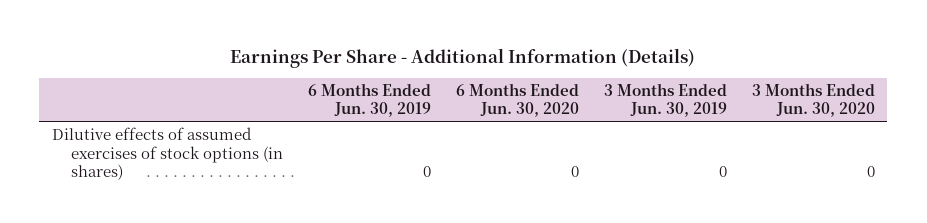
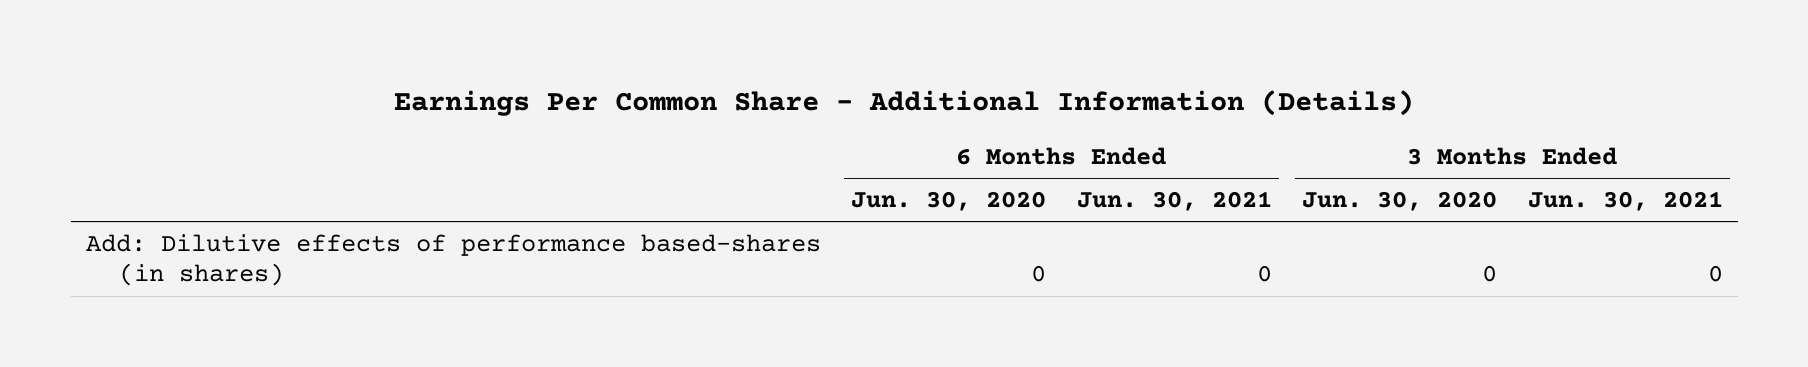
- Earnings Per Share - Additional Information (Details)
+ Earnings Per Common Share - Additional Information (Details)
- | 6 Months Ended Jun. 30, 2019 | 6 Months Ended Jun. 30, 2020 | 3 Months Ended Jun. 30, 2019 | 3 Months Ended Jun. 30, 2020
+ | 6 Months Ended Jun. 30, 2020 | 6 Months Ended Jun. 30, 2021 | 3 Months Ended Jun. 30, 2020 | 3 Months Ended Jun. 30, 2021
- Dilutive effects of assumed exercises of stock options (in shares) | 0 | 0 | 0 | 0
+ Add: Dilutive effects of performance based-shares (in shares) | 0 | 0 | 0 | 0

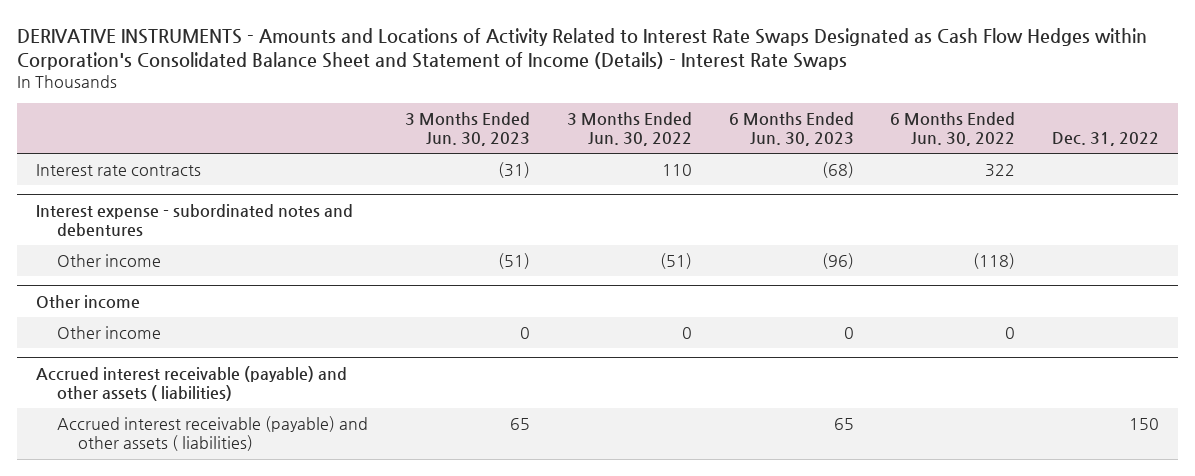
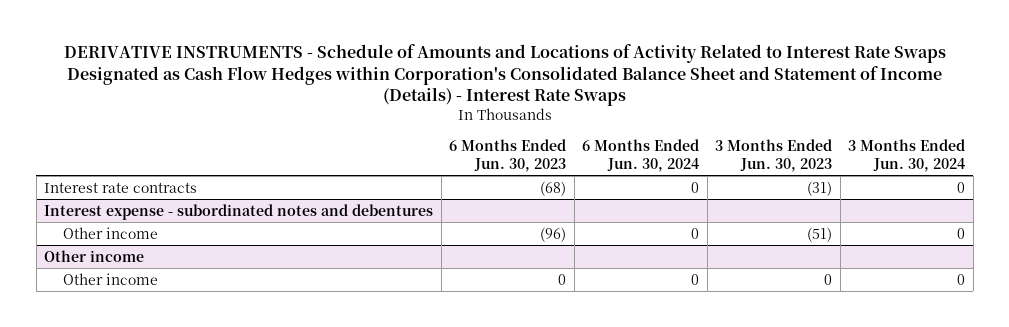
- DERIVATIVE INSTRUMENTS - Amounts and Locations of Activity Related to Interest Rate Swaps Designated as Cash Flow Hedges within Corporation's Consolidated Balance Sheet and Statement of Income (Details) - Interest Rate Swaps
+ DERIVATIVE INSTRUMENTS - Schedule of Amounts and Locations of Activity Related to Interest Rate Swaps Designated as Cash Flow Hedges within Corporation's Consolidated Balance Sheet and Statement of Income (Details) - Interest Rate Swaps
- | 3 Months Ended Jun. 30, 2023 | 3 Months Ended Jun. 30, 2022 | 6 Months Ended Jun. 30, 2023 | 6 Months Ended Jun. 30, 2022 | Dec. 31, 2022
+ | 6 Months Ended Jun. 30, 2023 | 6 Months Ended Jun. 30, 2024 | 3 Months Ended Jun. 30, 2023 | 3 Months Ended Jun. 30, 2024
- Accrued interest receivable (payable) and other assets ( liabilities)
- Accrued interest receivable (payable) and other assets ( liabilities) | 65 | | 65 | | 150

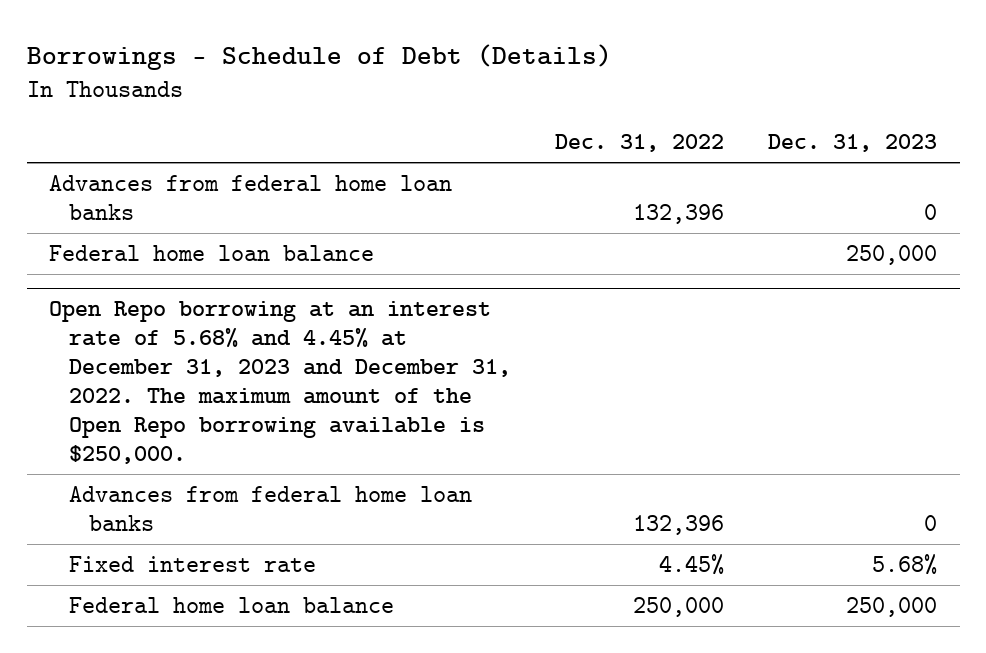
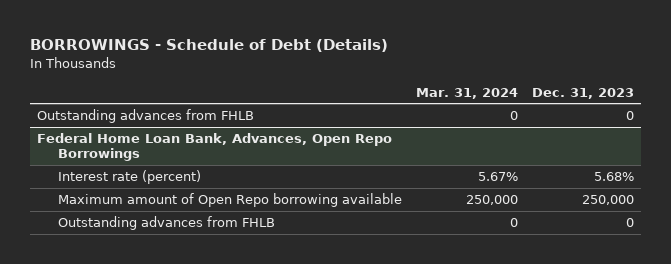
- Borrowings - Schedule of Debt (Details)
+ BORROWINGS - Schedule of Debt (Details)
- | Dec. 31, 2022 | Dec. 31, 2023
+ | Mar. 31, 2024 | Dec. 31, 2023
- Advances from federal home loan banks | 132,396 | 0
- Federal home loan balance | | 250,000
- Open Repo borrowing at an interest rate of 5.68% and 4.45% at December 31, 2023 and December 31, 2022. The maximum amount of the Open Repo borrowing available is $250,000.
- Advances from federal home loan banks | 132,396 | 0
- Fixed interest rate | 4.45% | 5.68%
- Federal home loan balance | 250,000 | 250,000
+ Outstanding advances from FHLB | 0 | 0
+ Federal Home Loan Bank, Advances, Open Repo Borrowings
+ Interest rate (percent) | 5.67% | 5.68%
+ Maximum amount of Open Repo borrowing available | 250,000 | 250,000
+ Outstanding advances from FHLB | 0 | 0

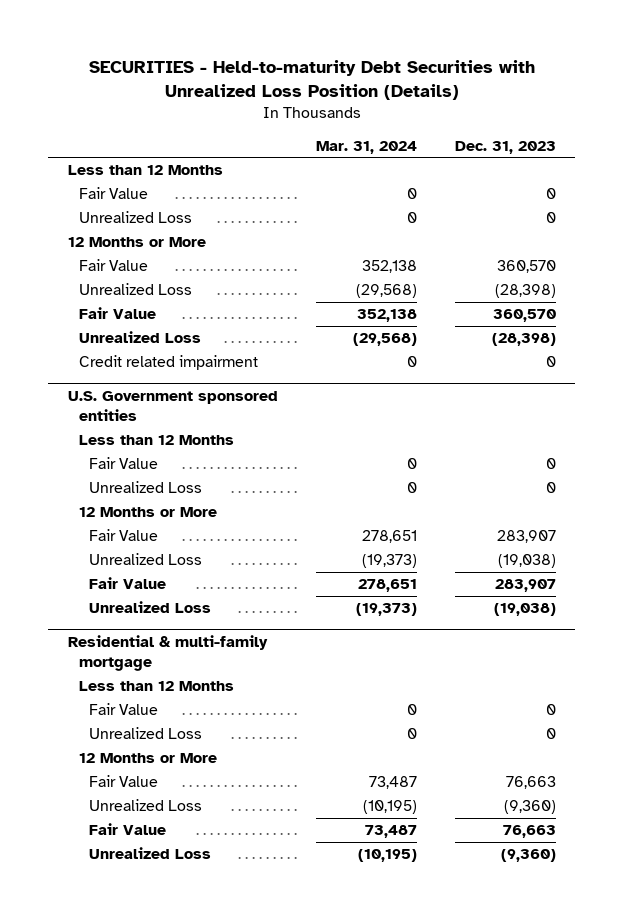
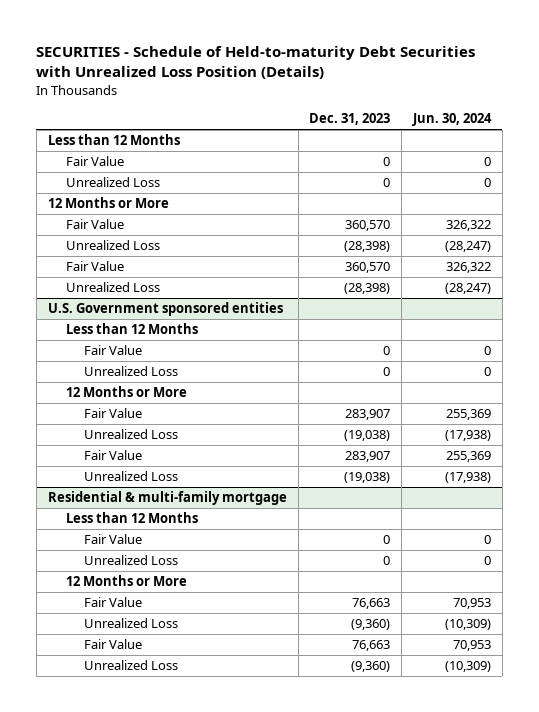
- SECURITIES - Held-to-maturity Debt Securities with Unrealized Loss Position (Details)
+ SECURITIES - Schedule of Held-to-maturity Debt Securities with Unrealized Loss Position (Details)
- | Mar. 31, 2024 | Dec. 31, 2023
+ | Dec. 31, 2023 | Jun. 30, 2024
- Credit related impairment | 0 | 0

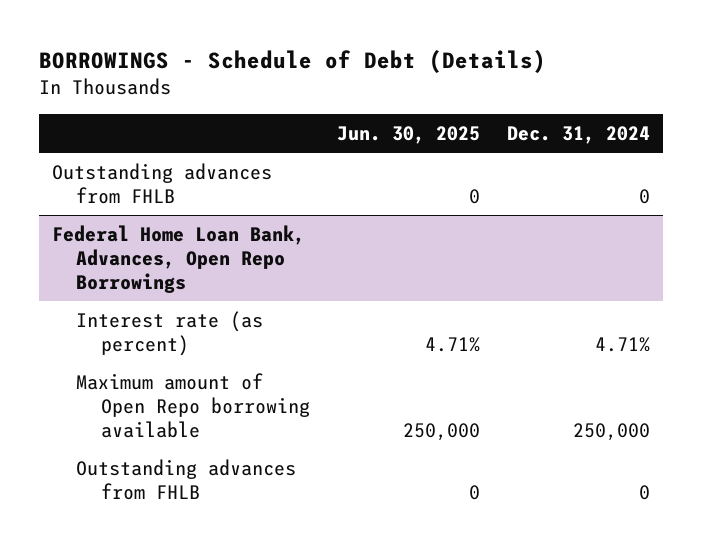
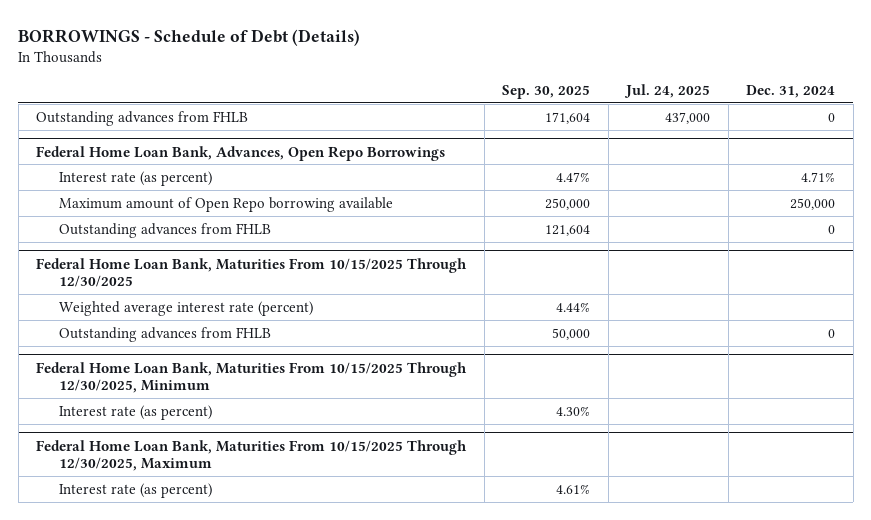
- | Jun. 30, 2025 | Dec. 31, 2024
+ | Sep. 30, 2025 | Jul. 24, 2025 | Dec. 31, 2024
+ Federal Home Loan Bank, Maturities From 10/15/2025 Through 12/30/2025
+ Weighted average interest rate (percent) | 4.44% | |
+ Outstanding advances from FHLB | 50,000 | | 0
+ Federal Home Loan Bank, Maturities From 10/15/2025 Through 12/30/2025, Minimum
+ Interest rate (as percent) | 4.30% | |
+ Federal Home Loan Bank, Maturities From 10/15/2025 Through 12/30/2025, Maximum
+ Interest rate (as percent) | 4.61% | |

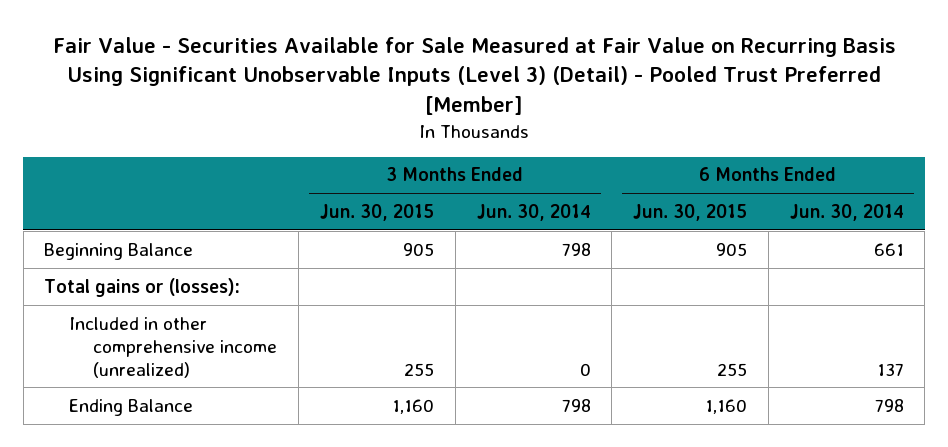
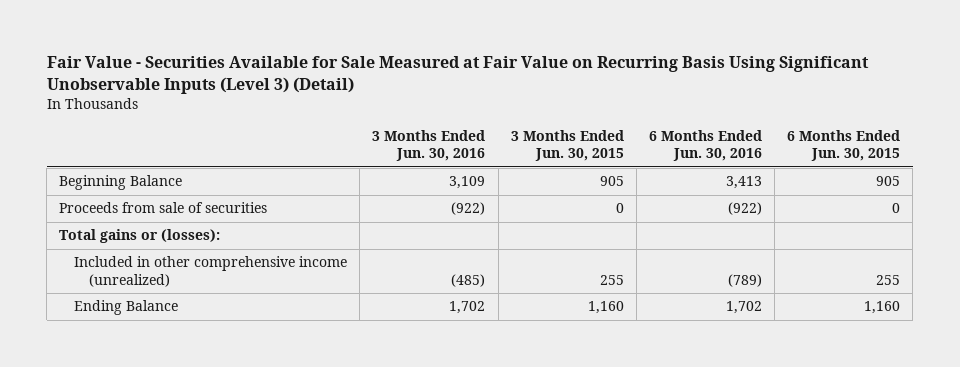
- Fair Value - Securities Available for Sale Measured at Fair Value on Recurring Basis Using Significant Unobservable Inputs (Level 3) (Detail) - Pooled Trust Preferred [Member]
+ Fair Value - Securities Available for Sale Measured at Fair Value on Recurring Basis Using Significant Unobservable Inputs (Level 3) (Detail)
- | 3 Months Ended Jun. 30, 2015 | 3 Months Ended Jun. 30, 2014 | 6 Months Ended Jun. 30, 2015 | 6 Months Ended Jun. 30, 2014
+ | 3 Months Ended Jun. 30, 2016 | 3 Months Ended Jun. 30, 2015 | 6 Months Ended Jun. 30, 2016 | 6 Months Ended Jun. 30, 2015
+ Proceeds from sale of securities | (922) | 0 | (922) | 0

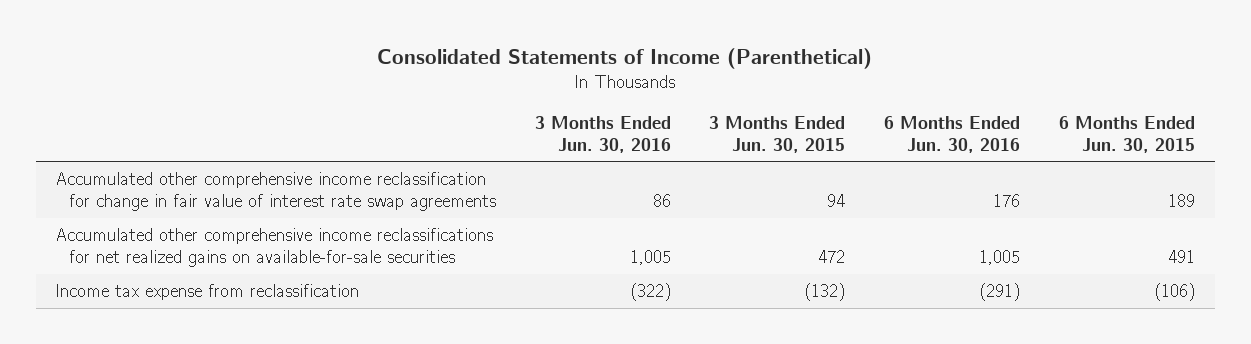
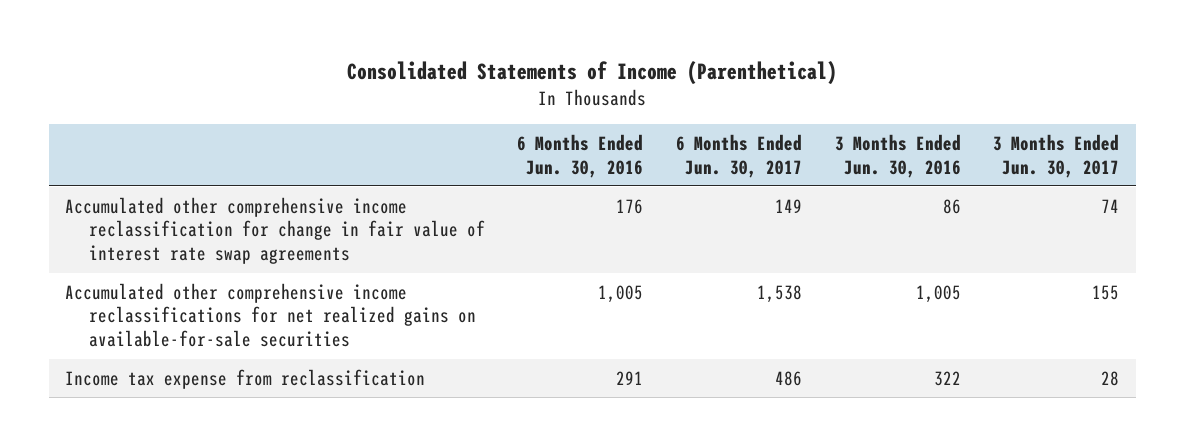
- | 3 Months Ended Jun. 30, 2016 | 3 Months Ended Jun. 30, 2015 | 6 Months Ended Jun. 30, 2016 | 6 Months Ended Jun. 30, 2015
+ | 6 Months Ended Jun. 30, 2016 | 6 Months Ended Jun. 30, 2017 | 3 Months Ended Jun. 30, 2016 | 3 Months Ended Jun. 30, 2017
- Income tax expense from reclassification | (322) | (132) | (291) | (106)
+ Income tax expense from reclassification | 291 | 486 | 322 | 28

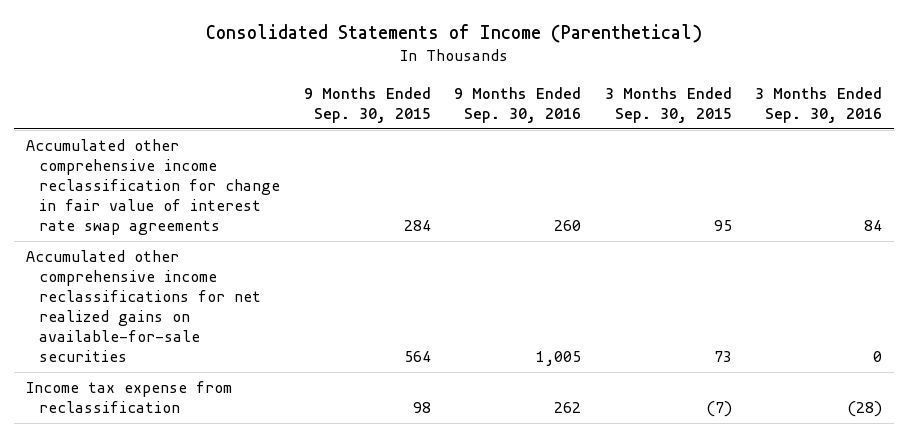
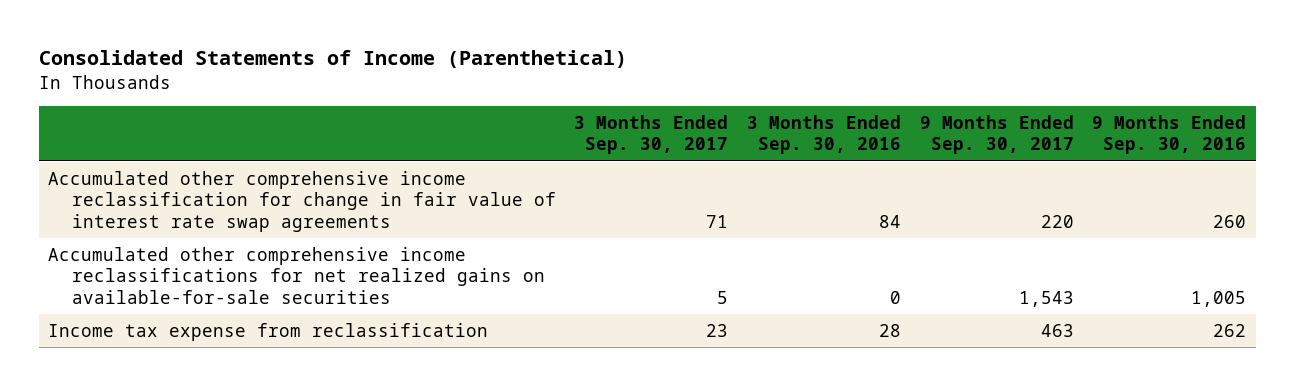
- | 9 Months Ended Sep. 30, 2015 | 9 Months Ended Sep. 30, 2016 | 3 Months Ended Sep. 30, 2015 | 3 Months Ended Sep. 30, 2016
+ | 3 Months Ended Sep. 30, 2017 | 3 Months Ended Sep. 30, 2016 | 9 Months Ended Sep. 30, 2017 | 9 Months Ended Sep. 30, 2016
- Income tax expense from reclassification | 98 | 262 | (7) | (28)
+ Income tax expense from reclassification | 23 | 28 | 463 | 262

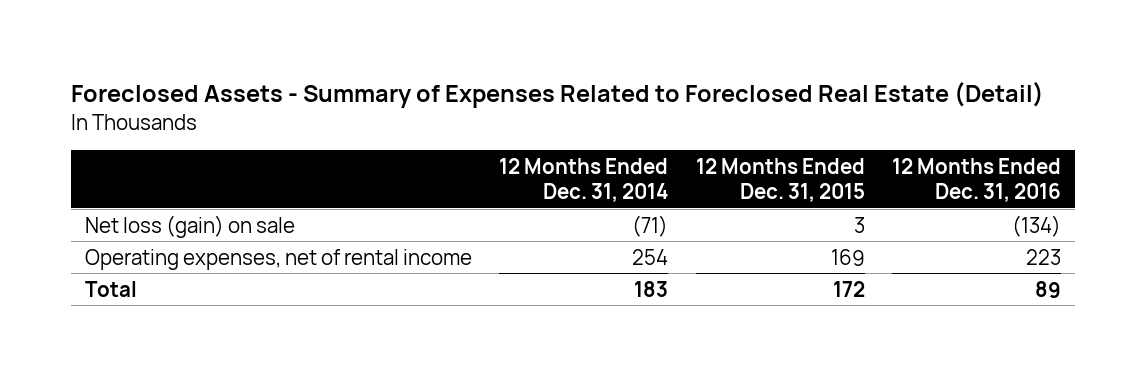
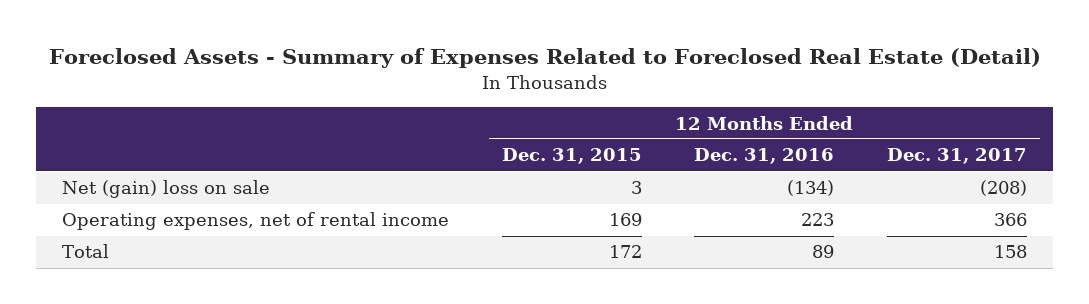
- | 12 Months Ended Dec. 31, 2014 | 12 Months Ended Dec. 31, 2015 | 12 Months Ended Dec. 31, 2016
+ | 12 Months Ended Dec. 31, 2015 | 12 Months Ended Dec. 31, 2016 | 12 Months Ended Dec. 31, 2017
- Net loss (gain) on sale | (71) | 3 | (134)
+ Net (gain) loss on sale | 3 | (134) | (208)

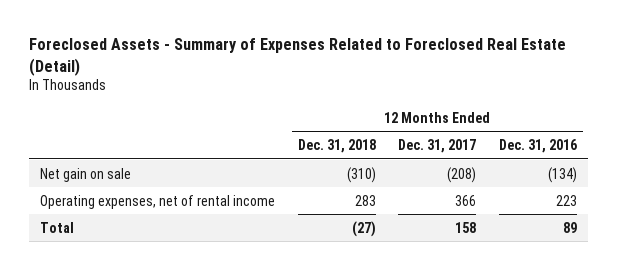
- | 12 Months Ended Dec. 31, 2015 | 12 Months Ended Dec. 31, 2016 | 12 Months Ended Dec. 31, 2017
+ | 12 Months Ended Dec. 31, 2018 | 12 Months Ended Dec. 31, 2017 | 12 Months Ended Dec. 31, 2016
- Net (gain) loss on sale | 3 | (134) | (208)
+ Net gain on sale | (310) | (208) | (134)

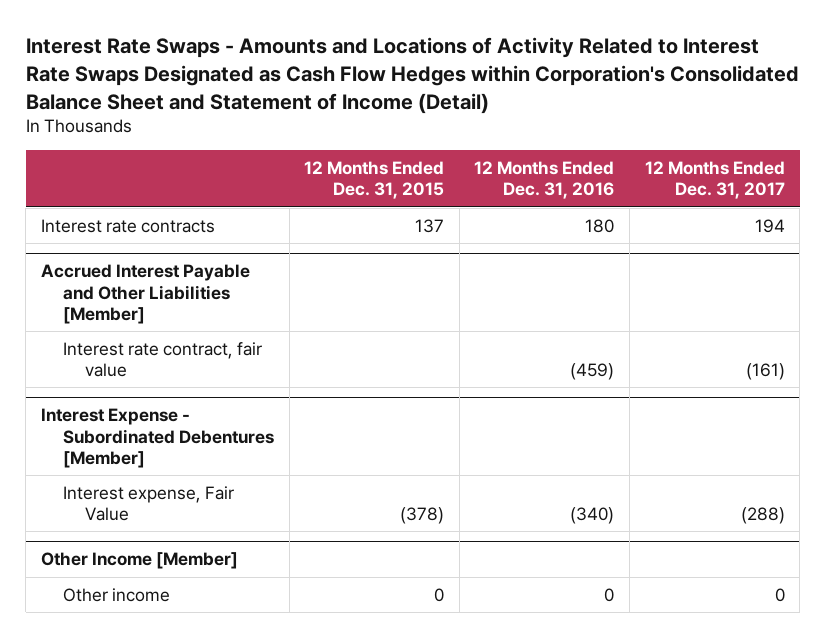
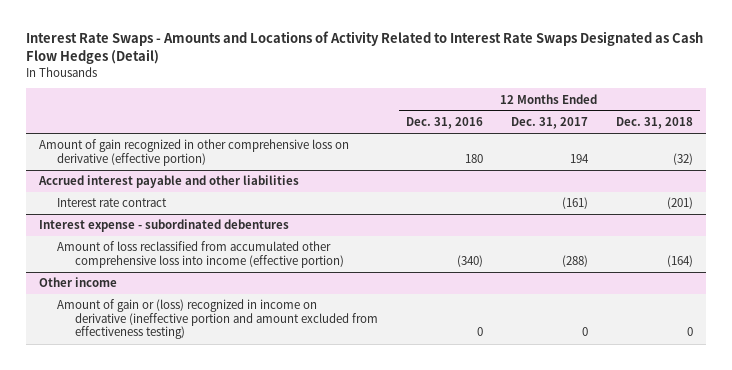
- Interest Rate Swaps - Amounts and Locations of Activity Related to Interest Rate Swaps Designated as Cash Flow Hedges within Corporation's Consolidated Balance Sheet and Statement of Income (Detail)
+ Interest Rate Swaps - Amounts and Locations of Activity Related to Interest Rate Swaps Designated as Cash Flow Hedges (Detail)
- | 12 Months Ended Dec. 31, 2015 | 12 Months Ended Dec. 31, 2016 | 12 Months Ended Dec. 31, 2017
+ | 12 Months Ended Dec. 31, 2016 | 12 Months Ended Dec. 31, 2017 | 12 Months Ended Dec. 31, 2018
- Interest rate contracts | 137 | 180 | 194
- Accrued Interest Payable and Other Liabilities [Member]
- Interest rate contract, fair value | | (459) | (161)
- Interest Expense - Subordinated Debentures [Member]
- Interest expense, Fair Value | (378) | (340) | (288)
- Other Income [Member]
- Other income | 0 | 0 | 0
+ Amount of gain recognized in other comprehensive loss on derivative (effective portion) | 180 | 194 | (32)
+ Accrued interest payable and other liabilities
+ Interest rate contract | | (161) | (201)
+ Interest expense - subordinated debentures
+ Amount of loss reclassified from accumulated other comprehensive loss into income (effective portion) | (340) | (288) | (164)
+ Other income
+ Amount of gain or (loss) recognized in income on derivative (ineffective portion and amount excluded from effectiveness testing) | 0 | 0 | 0

